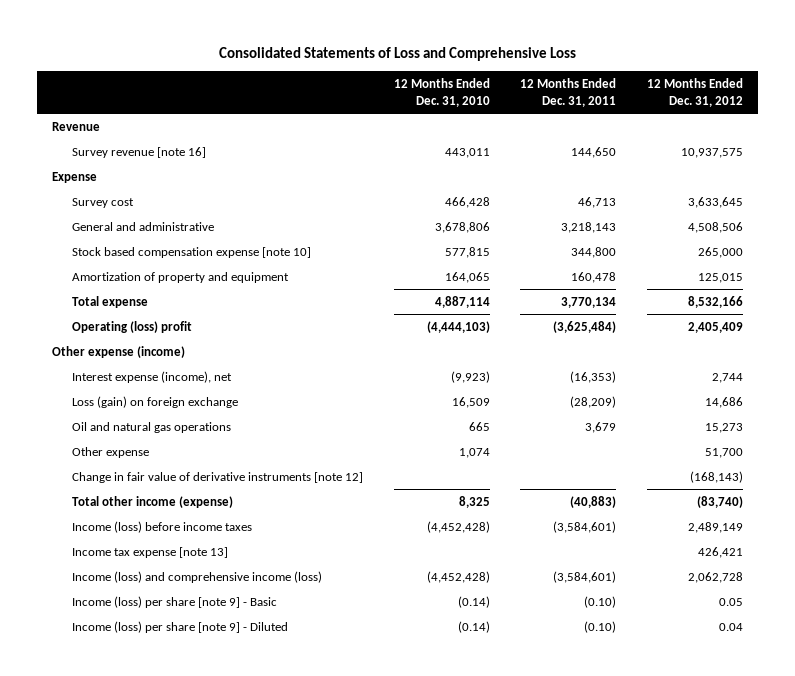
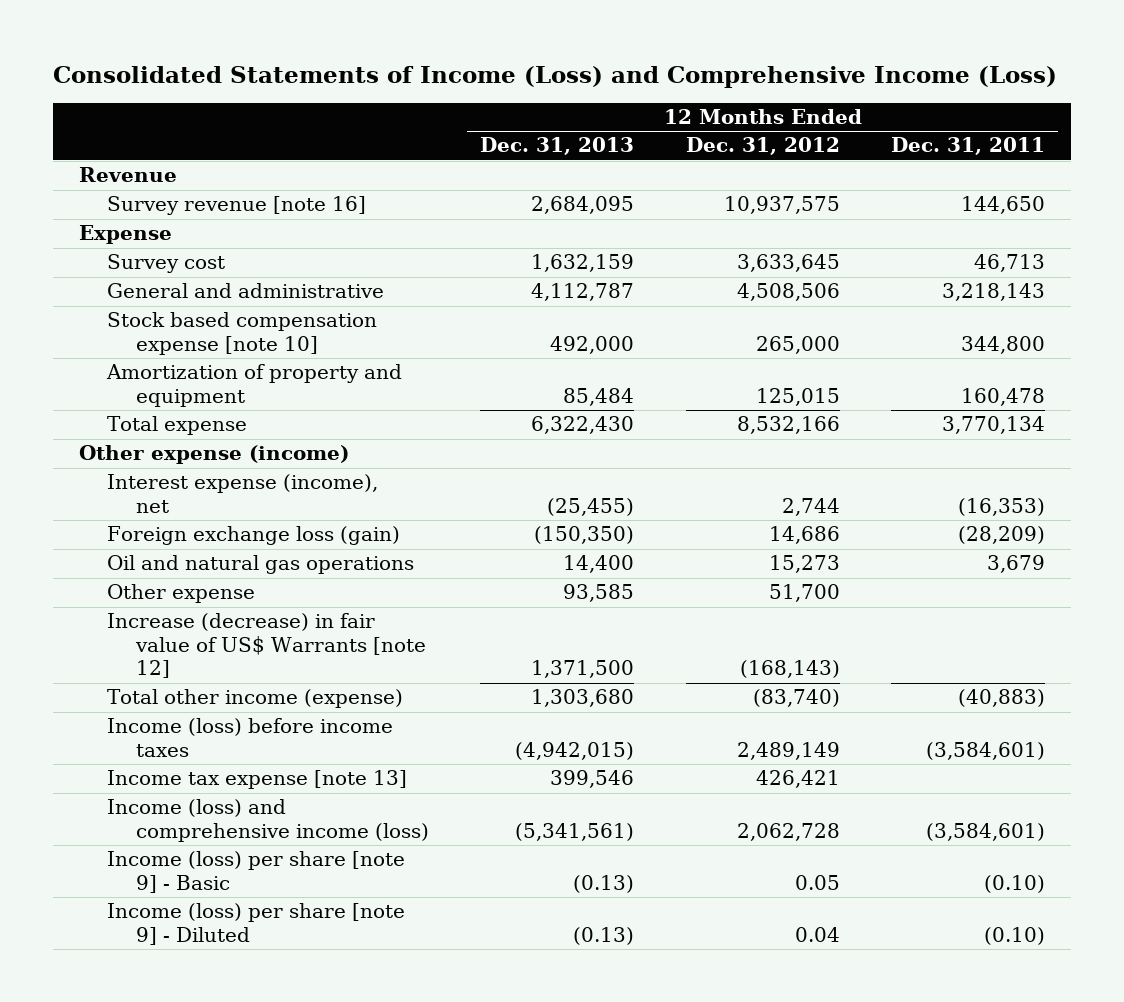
- Consolidated Statements of Loss and Comprehensive Loss
+ Consolidated Statements of Income (Loss) and Comprehensive Income (Loss)
- | 12 Months Ended Dec. 31, 2010 | 12 Months Ended Dec. 31, 2011 | 12 Months Ended Dec. 31, 2012
+ | 12 Months Ended Dec. 31, 2013 | 12 Months Ended Dec. 31, 2012 | 12 Months Ended Dec. 31, 2011
- Operating (loss) profit | (4,444,103) | (3,625,484) | 2,405,409
- Loss (gain) on foreign exchange | 16,509 | (28,209) | 14,686
+ Foreign exchange loss (gain) | (150,350) | 14,686 | (28,209)
- Change in fair value of derivative instruments [note 12] | | | (168,143)
+ Increase (decrease) in fair value of US$ Warrants [note 12] | 1,371,500 | (168,143) |

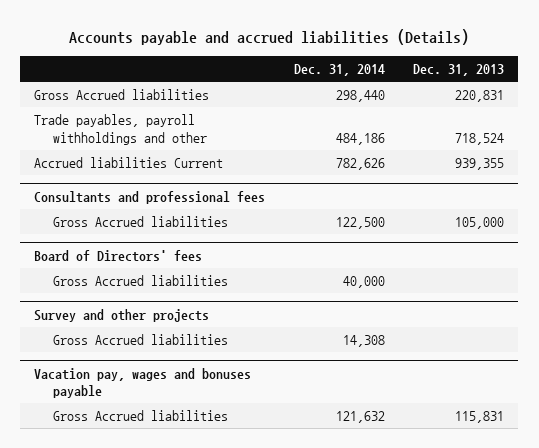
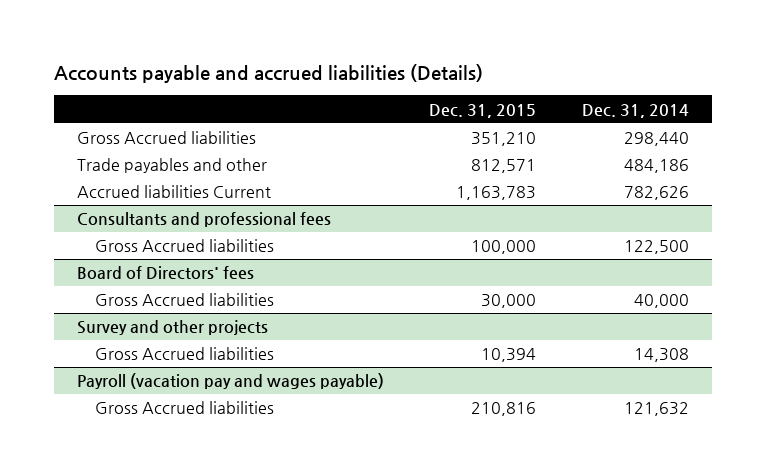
- | Dec. 31, 2014 | Dec. 31, 2013
+ | Dec. 31, 2015 | Dec. 31, 2014
- Trade payables, payroll withholdings and other | 484,186 | 718,524
+ Trade payables and other | 812,571 | 484,186
- Vacation pay, wages and bonuses payable
+ Payroll (vacation pay and wages payable)

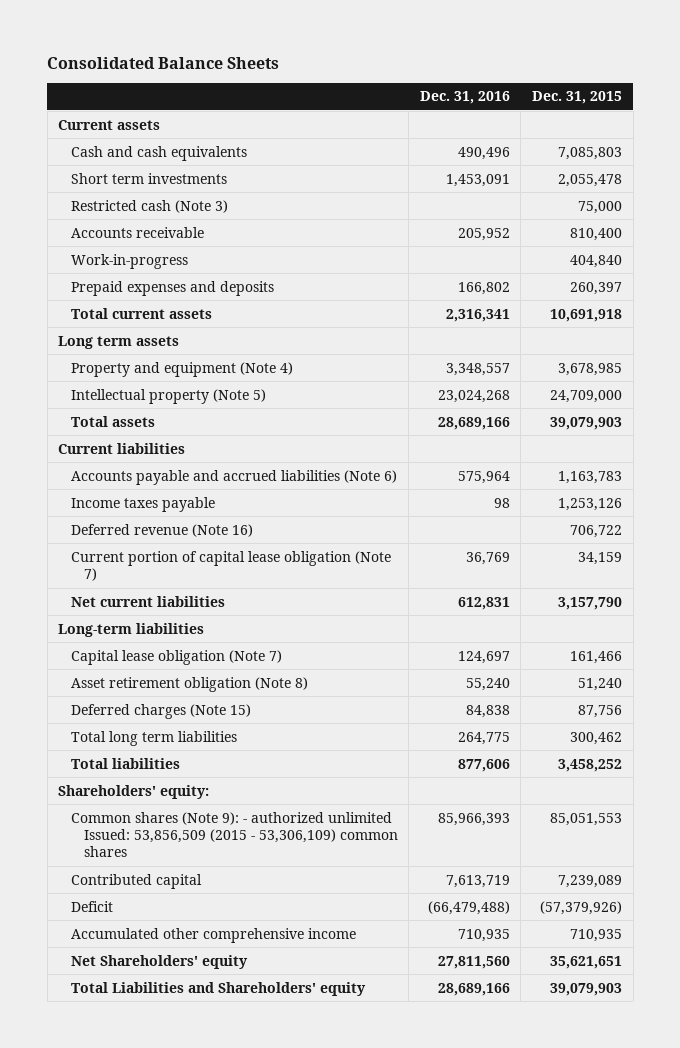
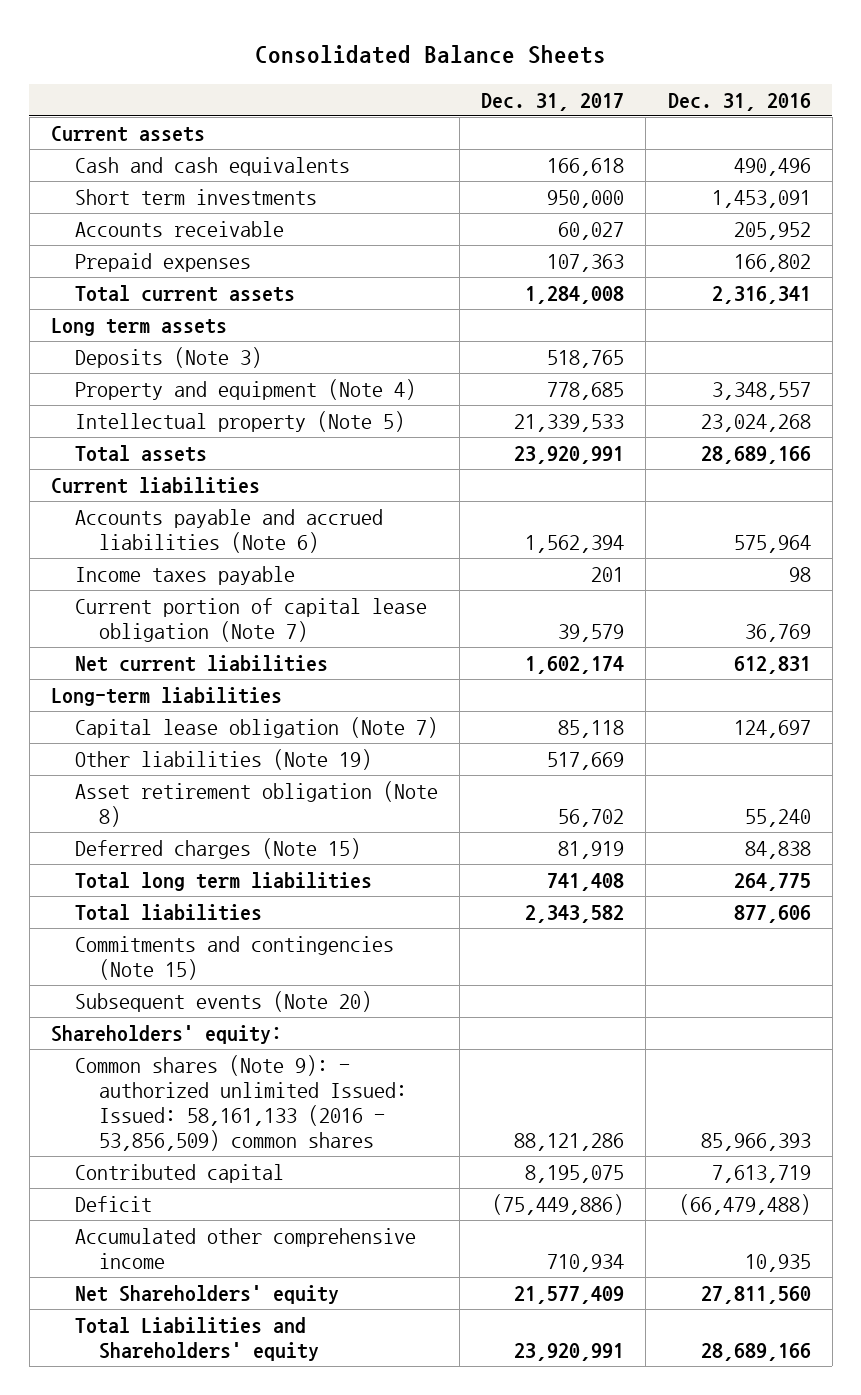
- | Dec. 31, 2016 | Dec. 31, 2015
+ | Dec. 31, 2017 | Dec. 31, 2016
- Restricted cash (Note 3) | | 75,000
- Work-in-progress | | 404,840
- Prepaid expenses and deposits | 166,802 | 260,397
+ Prepaid expenses | 107,363 | 166,802
+ Deposits (Note 3) | 518,765 |
- Deferred revenue (Note 16) | | 706,722
+ Other liabilities (Note 19) | 517,669 |
+ Commitments and contingencies (Note 15)
+ Subsequent events (Note 20)
- Common shares (Note 9): - authorized unlimited Issued: 53,856,509 (2015 - 53,306,109) common shares | 85,966,393 | 85,051,553
+ Common shares (Note 9): - authorized unlimited Issued: Issued: 58,161,133 (2016 - 53,856,509) common shares | 88,121,286 | 85,966,393
- Accumulated other comprehensive income | 710,935 | 710,935
+ Accumulated other comprehensive income | 710,934 | 10,935

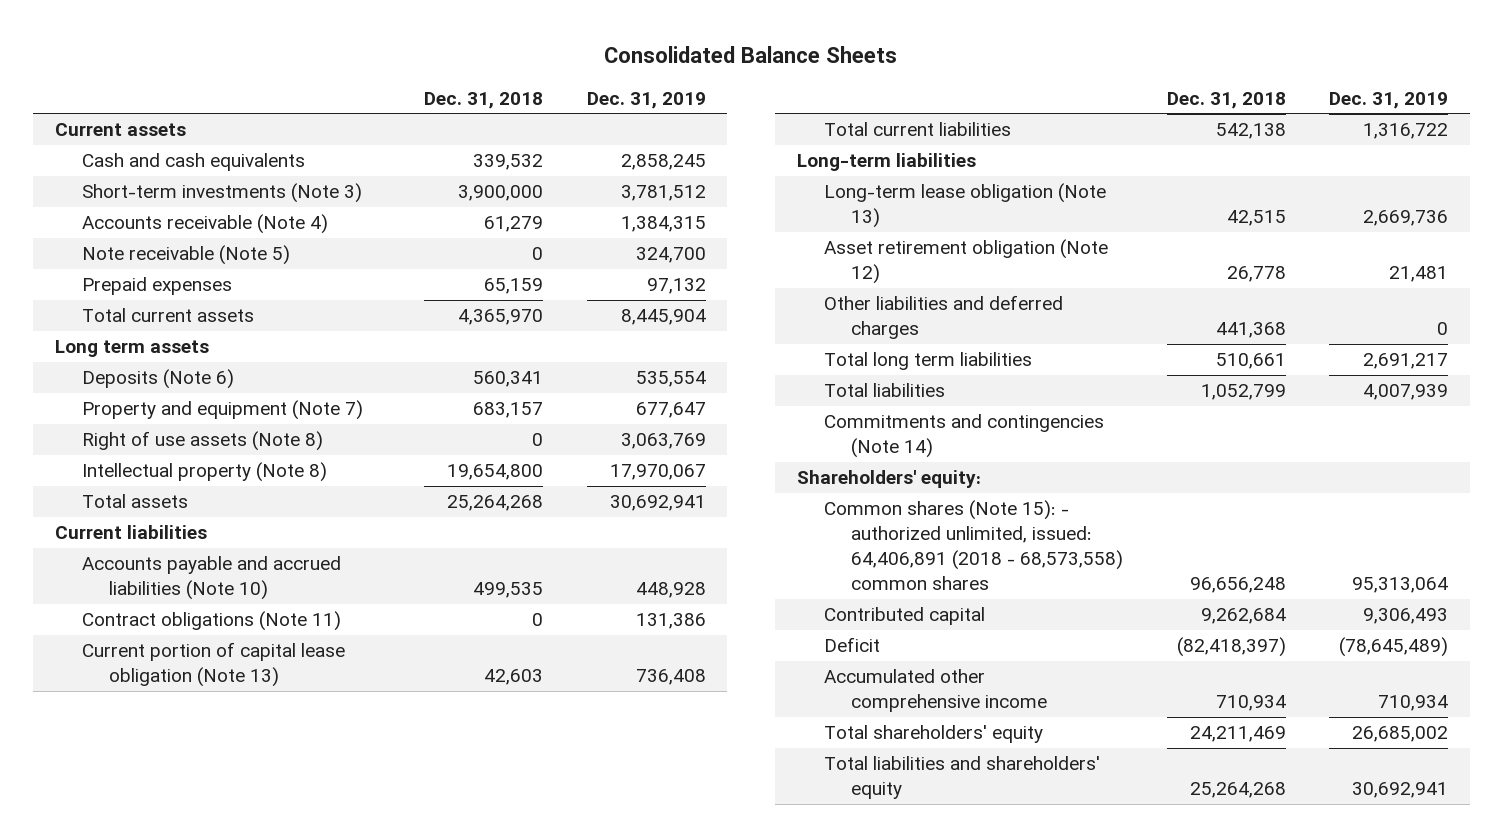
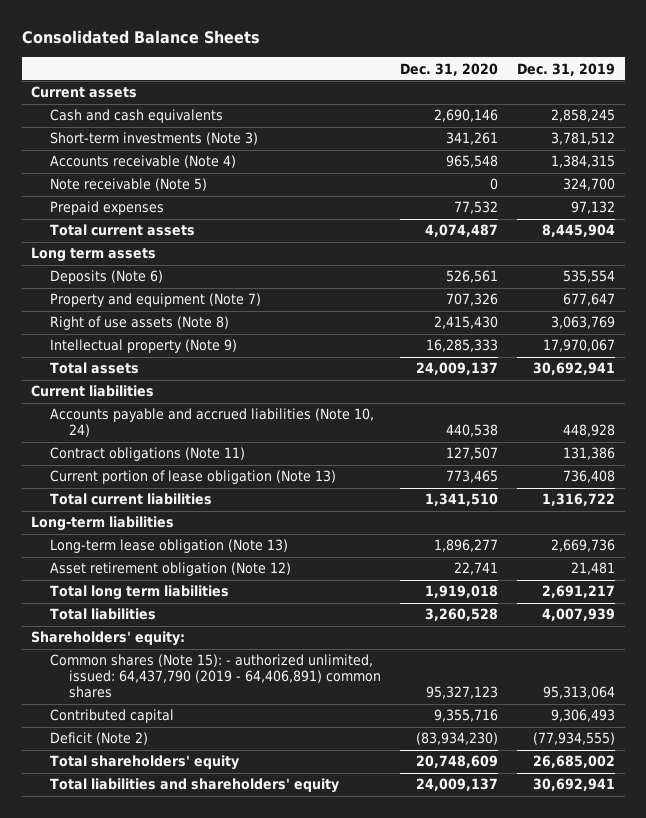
- | Dec. 31, 2018 | Dec. 31, 2019
+ | Dec. 31, 2020 | Dec. 31, 2019
- Intellectual property (Note 8) | 19,654,800 | 17,970,067
+ Intellectual property (Note 9) | 16,285,333 | 17,970,067
- Accounts payable and accrued liabilities (Note 10) | 499,535 | 448,928
+ Accounts payable and accrued liabilities (Note 10, 24) | 440,538 | 448,928
- Current portion of capital lease obligation (Note 13) | 42,603 | 736,408
+ Current portion of lease obligation (Note 13) | 773,465 | 736,408
- Other liabilities and deferred charges | 441,368 | 0
- Commitments and contingencies (Note 14)
- Common shares (Note 15): - authorized unlimited, issued: 64,406,891 (2018 - 68,573,558) common shares | 96,656,248 | 95,313,064
+ Common shares (Note 15): - authorized unlimited, issued: 64,437,790 (2019 - 64,406,891) common shares | 95,327,123 | 95,313,064
- Deficit | (82,418,397) | (78,645,489)
- Accumulated other comprehensive income | 710,934 | 710,934
+ Deficit (Note 2) | (83,934,230) | (77,934,555)

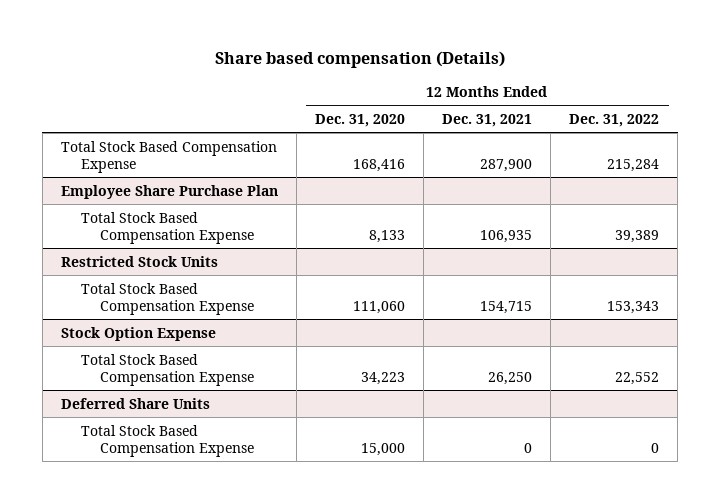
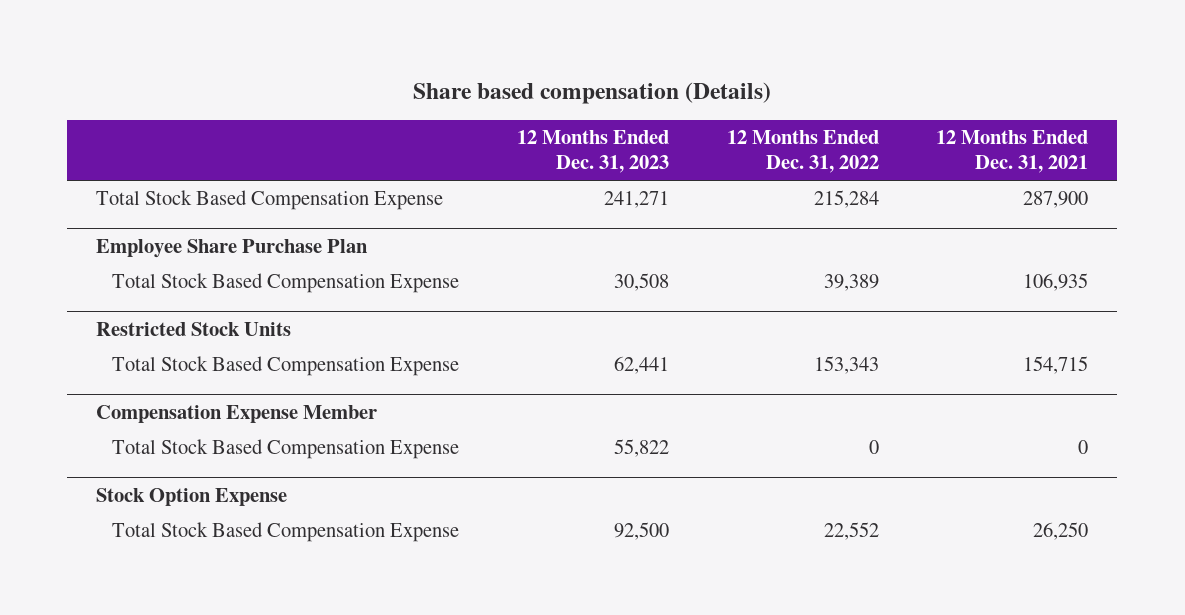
- | 12 Months Ended Dec. 31, 2020 | 12 Months Ended Dec. 31, 2021 | 12 Months Ended Dec. 31, 2022
+ | 12 Months Ended Dec. 31, 2023 | 12 Months Ended Dec. 31, 2022 | 12 Months Ended Dec. 31, 2021
+ Compensation Expense Member
+ Total Stock Based Compensation Expense | 55,822 | 0 | 0
- Deferred Share Units
- Total Stock Based Compensation Expense | 15,000 | 0 | 0

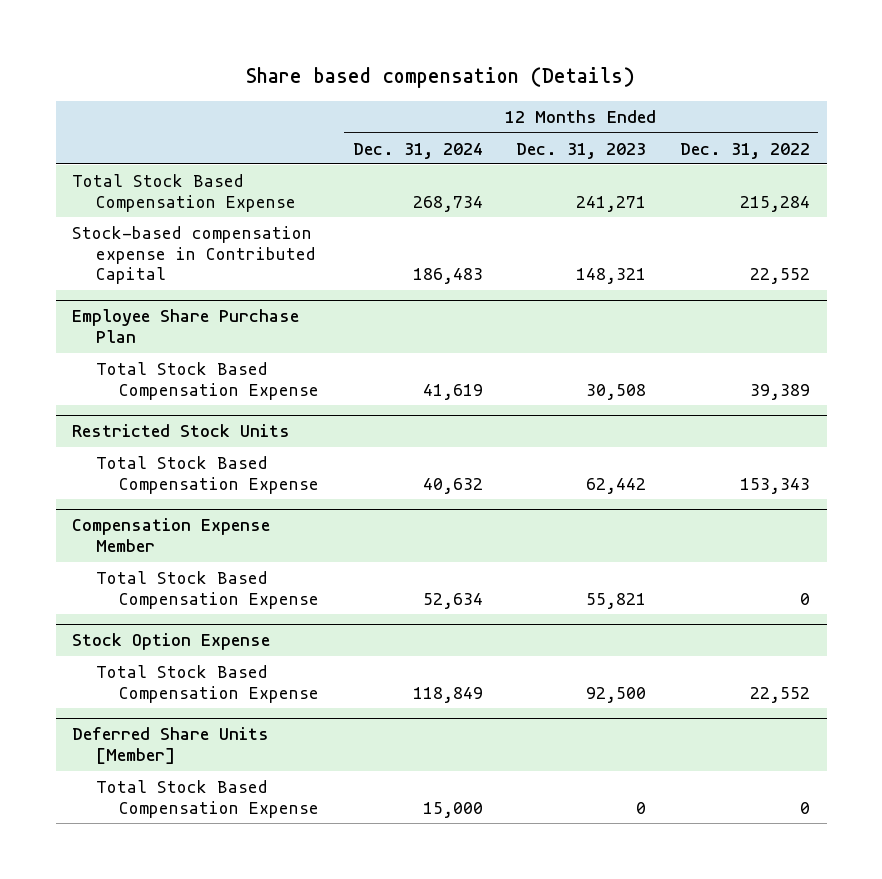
- | 12 Months Ended Dec. 31, 2023 | 12 Months Ended Dec. 31, 2022 | 12 Months Ended Dec. 31, 2021
+ | 12 Months Ended Dec. 31, 2024 | 12 Months Ended Dec. 31, 2023 | 12 Months Ended Dec. 31, 2022
+ Stock-based compensation expense in Contributed Capital | 186,483 | 148,321 | 22,552
@ Restricted Stock Units
- Total Stock Based Compensation Expense | 62,441 | 153,343 | 154,715
+ Total Stock Based Compensation Expense | 40,632 | 62,442 | 153,343
@ Compensation Expense Member
- Total Stock Based Compensation Expense | 55,822 | 0 | 0
+ Total Stock Based Compensation Expense | 52,634 | 55,821 | 0
+ Deferred Share Units [Member]
+ Total Stock Based Compensation Expense | 15,000 | 0 | 0

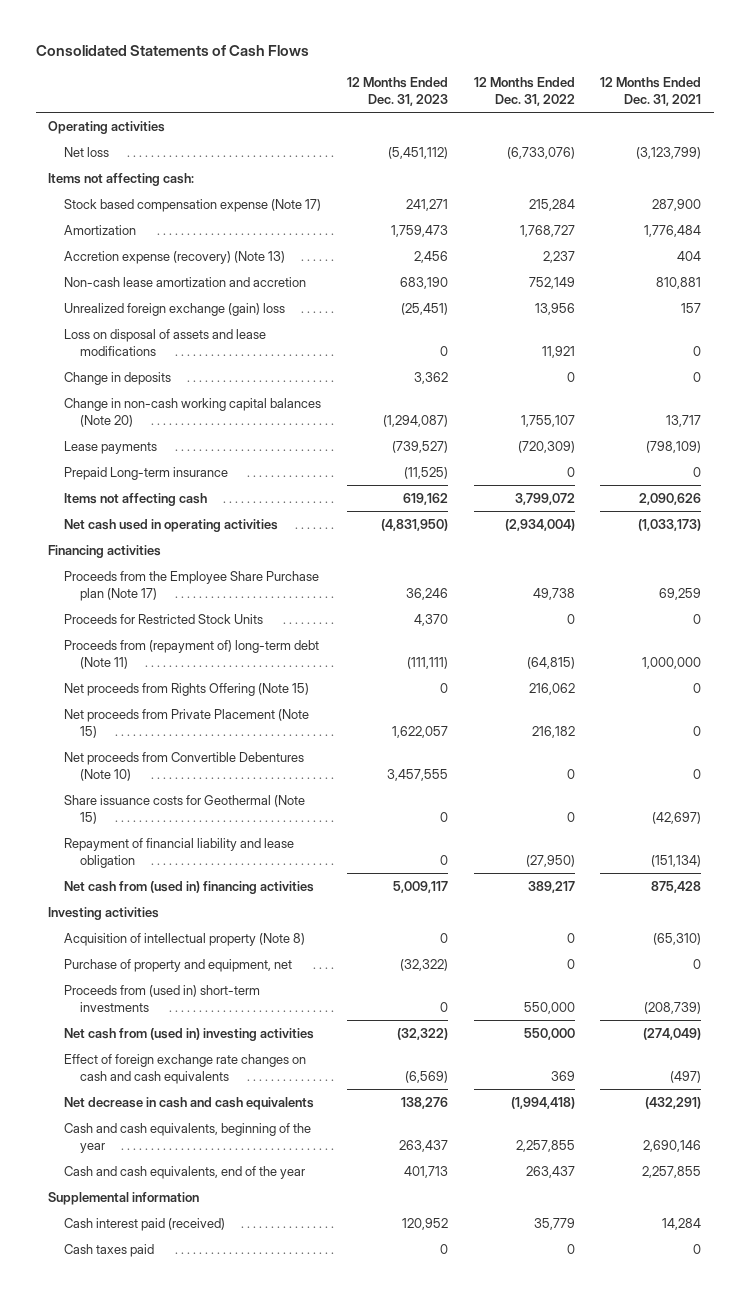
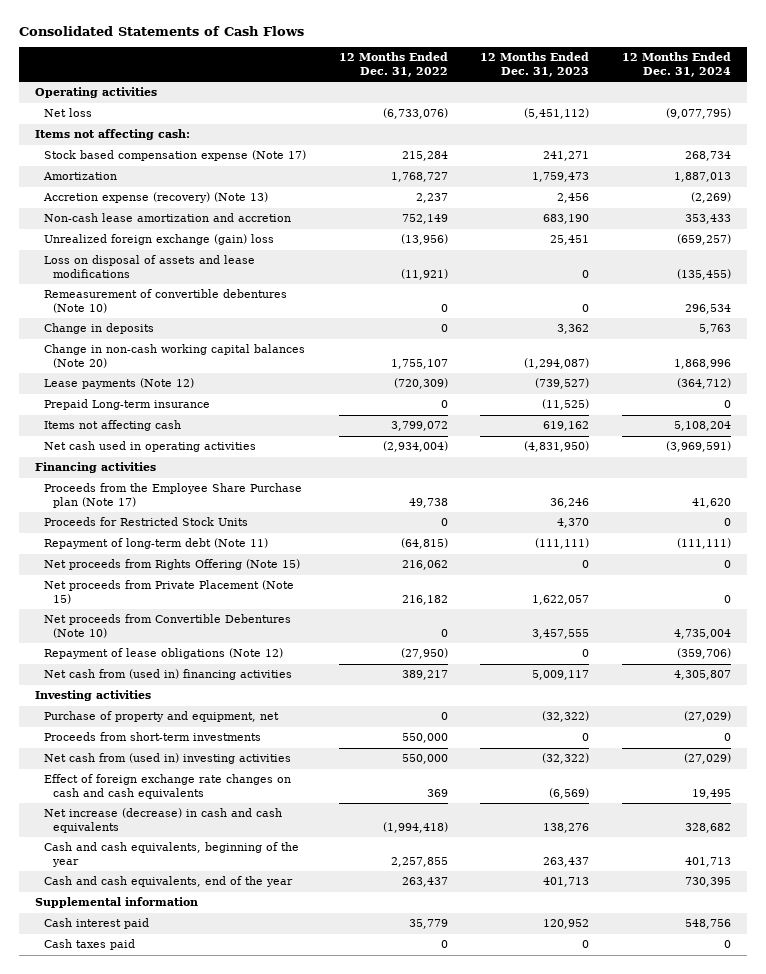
- | 12 Months Ended Dec. 31, 2023 | 12 Months Ended Dec. 31, 2022 | 12 Months Ended Dec. 31, 2021
+ | 12 Months Ended Dec. 31, 2022 | 12 Months Ended Dec. 31, 2023 | 12 Months Ended Dec. 31, 2024
- Unrealized foreign exchange (gain) loss | (25,451) | 13,956 | 157
- Loss on disposal of assets and lease modifications | 0 | 11,921 | 0
+ Unrealized foreign exchange (gain) loss | (13,956) | 25,451 | (659,257)
+ Loss on disposal of assets and lease modifications | (11,921) | 0 | (135,455)
+ Remeasurement of convertible debentures (Note 10) | 0 | 0 | 296,534
- Lease payments | (739,527) | (720,309) | (798,109)
+ Lease payments (Note 12) | (720,309) | (739,527) | (364,712)
- Proceeds from (repayment of) long-term debt (Note 11) | (111,111) | (64,815) | 1,000,000
+ Repayment of long-term debt (Note 11) | (64,815) | (111,111) | (111,111)
- Share issuance costs for Geothermal (Note 15) | 0 | 0 | (42,697)
- Repayment of financial liability and lease obligation | 0 | (27,950) | (151,134)
+ Repayment of lease obligations (Note 12) | (27,950) | 0 | (359,706)
- Acquisition of intellectual property (Note 8) | 0 | 0 | (65,310)
- Proceeds from (used in) short-term investments | 0 | 550,000 | (208,739)
+ Proceeds from short-term investments | 550,000 | 0 | 0
- Net decrease in cash and cash equivalents | 138,276 | (1,994,418) | (432,291)
+ Net increase (decrease) in cash and cash equivalents | (1,994,418) | 138,276 | 328,682
- Cash interest paid (received) | 120,952 | 35,779 | 14,284
+ Cash interest paid | 35,779 | 120,952 | 548,756

